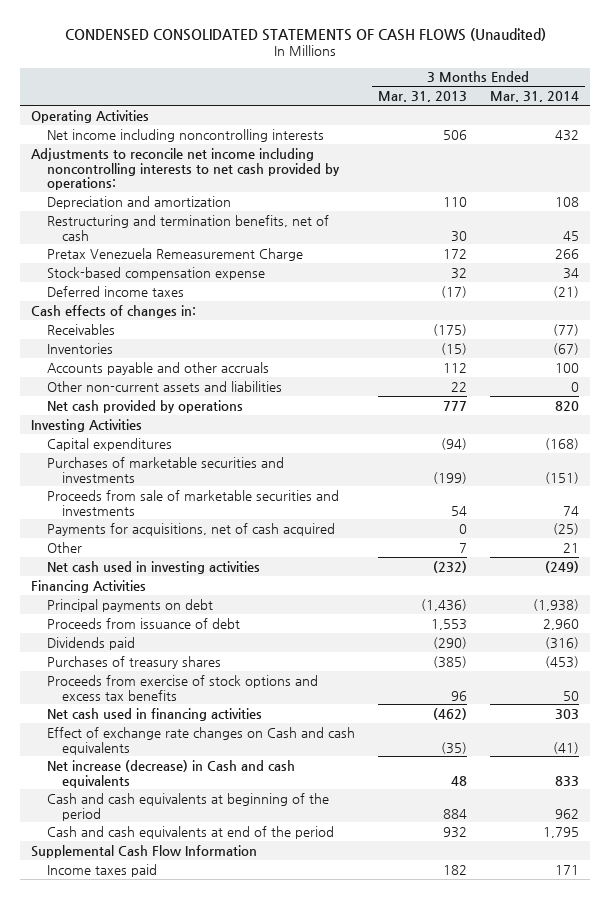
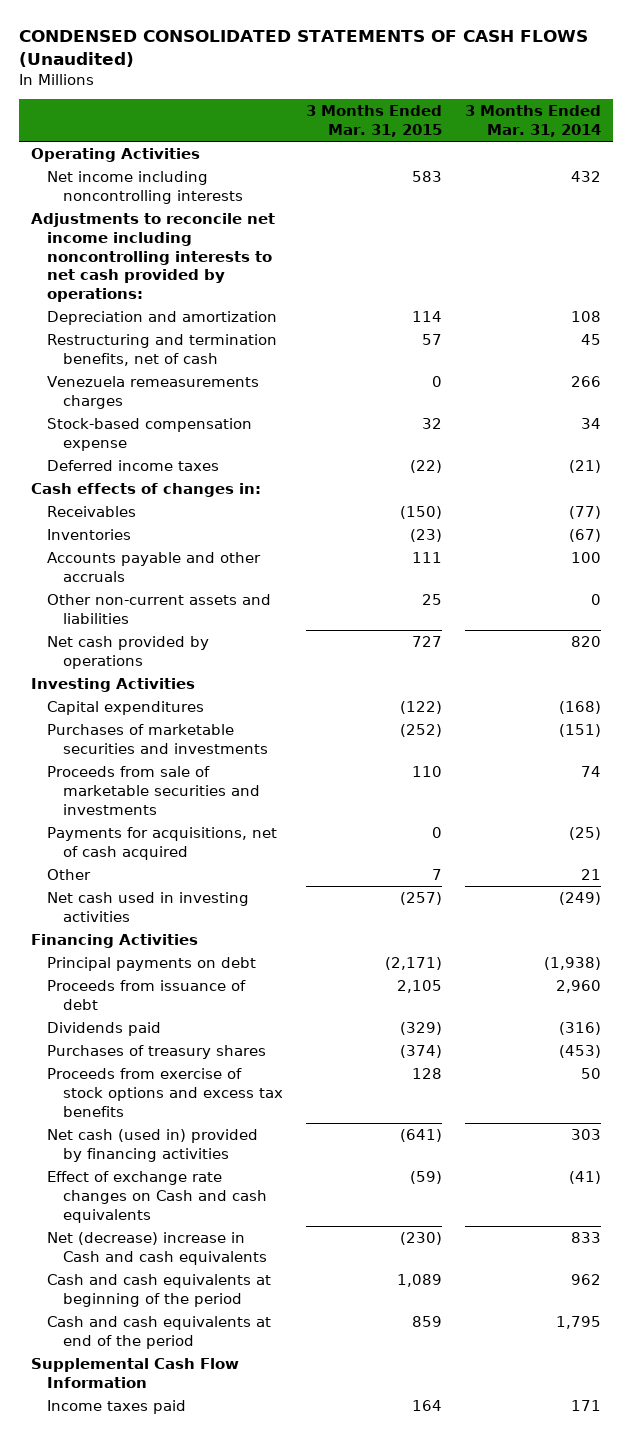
- | 3 Months Ended Mar. 31, 2013 | 3 Months Ended Mar. 31, 2014
+ | 3 Months Ended Mar. 31, 2015 | 3 Months Ended Mar. 31, 2014
- Pretax Venezuela Remeasurement Charge | 172 | 266
+ Venezuela remeasurements charges | 0 | 266
- Net cash used in financing activities | (462) | 303
+ Net cash (used in) provided by financing activities | (641) | 303
- Net increase (decrease) in Cash and cash equivalents | 48 | 833
+ Net (decrease) increase in Cash and cash equivalents | (230) | 833

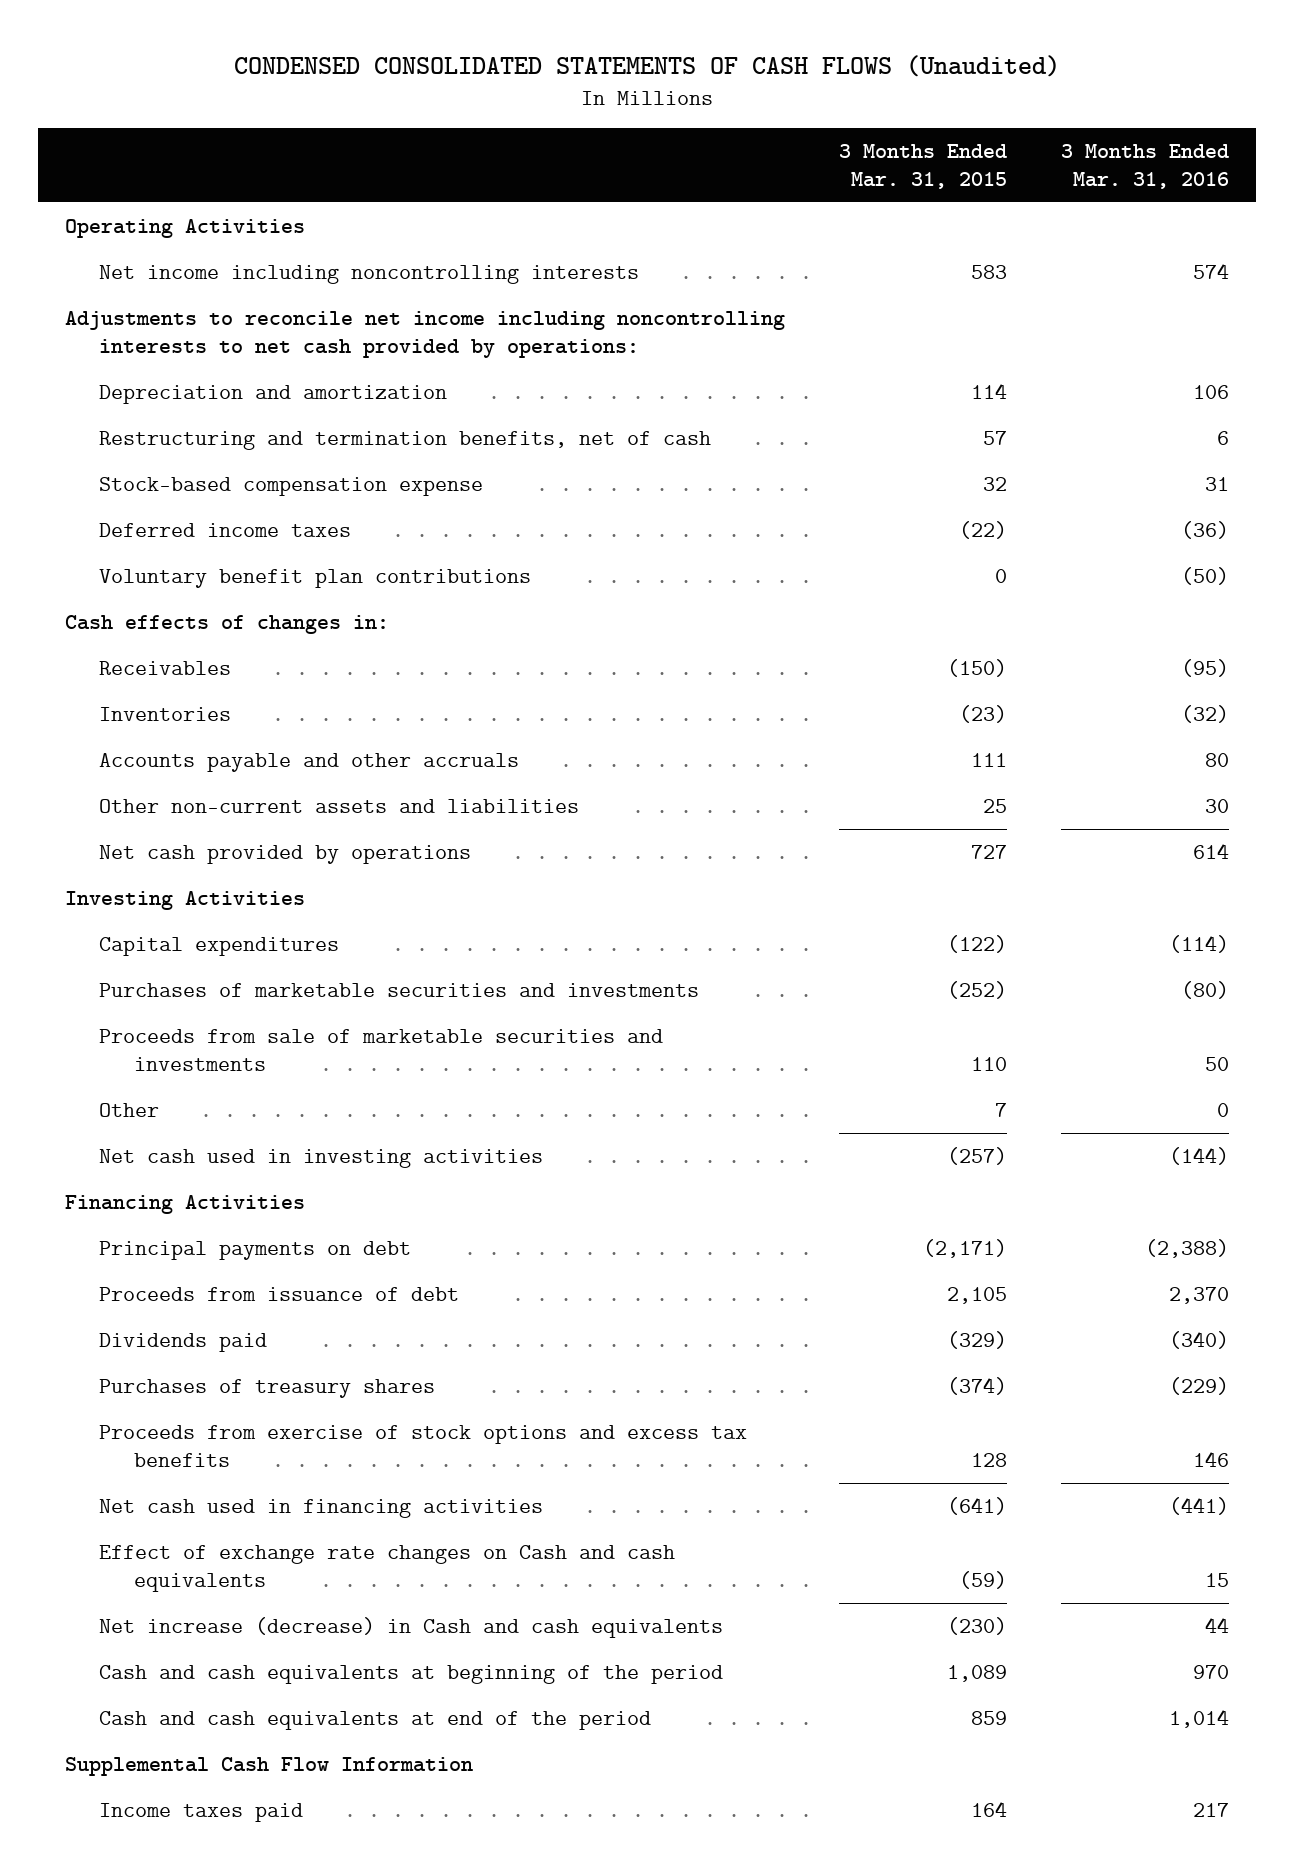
- | 3 Months Ended Mar. 31, 2015 | 3 Months Ended Mar. 31, 2014
+ | 3 Months Ended Mar. 31, 2015 | 3 Months Ended Mar. 31, 2016
- Venezuela remeasurements charges | 0 | 266
+ Voluntary benefit plan contributions | 0 | (50)
- Payments for acquisitions, net of cash acquired | 0 | (25)
- Net cash (used in) provided by financing activities | (641) | 303
+ Net cash used in financing activities | (641) | (441)
- Net (decrease) increase in Cash and cash equivalents | (230) | 833
+ Net increase (decrease) in Cash and cash equivalents | (230) | 44

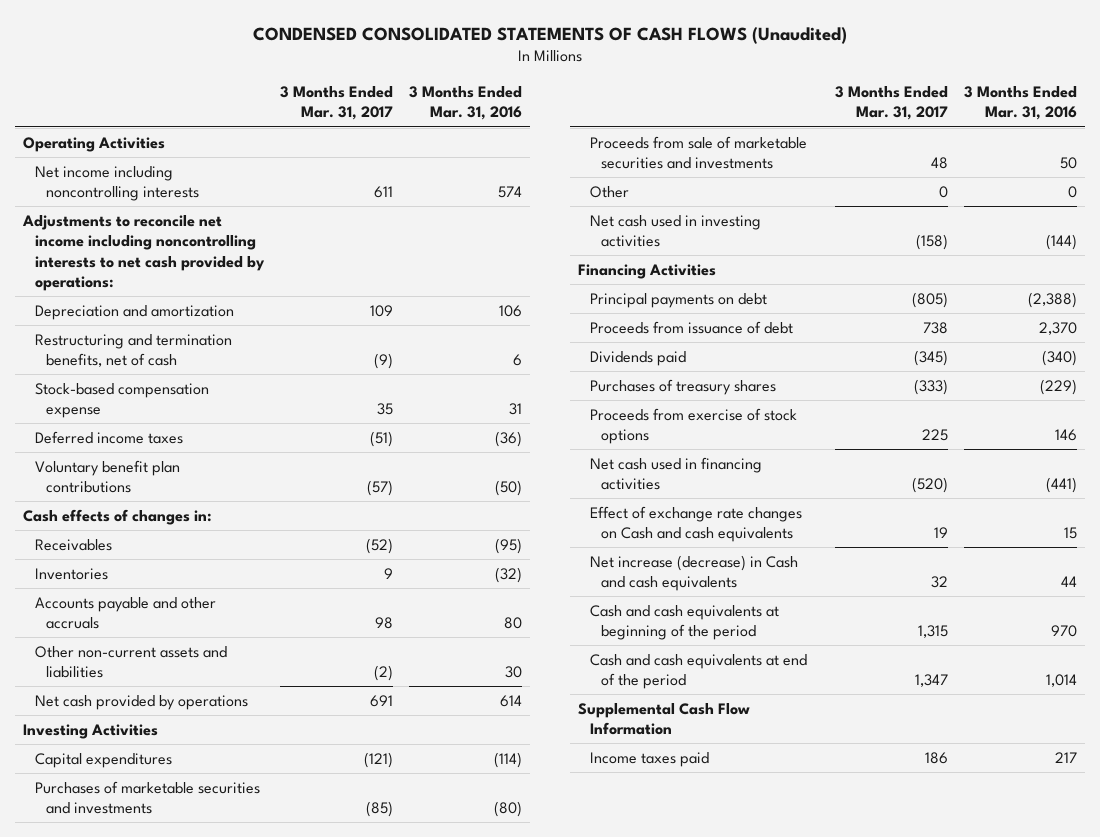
- | 3 Months Ended Mar. 31, 2015 | 3 Months Ended Mar. 31, 2016
+ | 3 Months Ended Mar. 31, 2017 | 3 Months Ended Mar. 31, 2016
- Proceeds from exercise of stock options and excess tax benefits | 128 | 146
+ Proceeds from exercise of stock options | 225 | 146

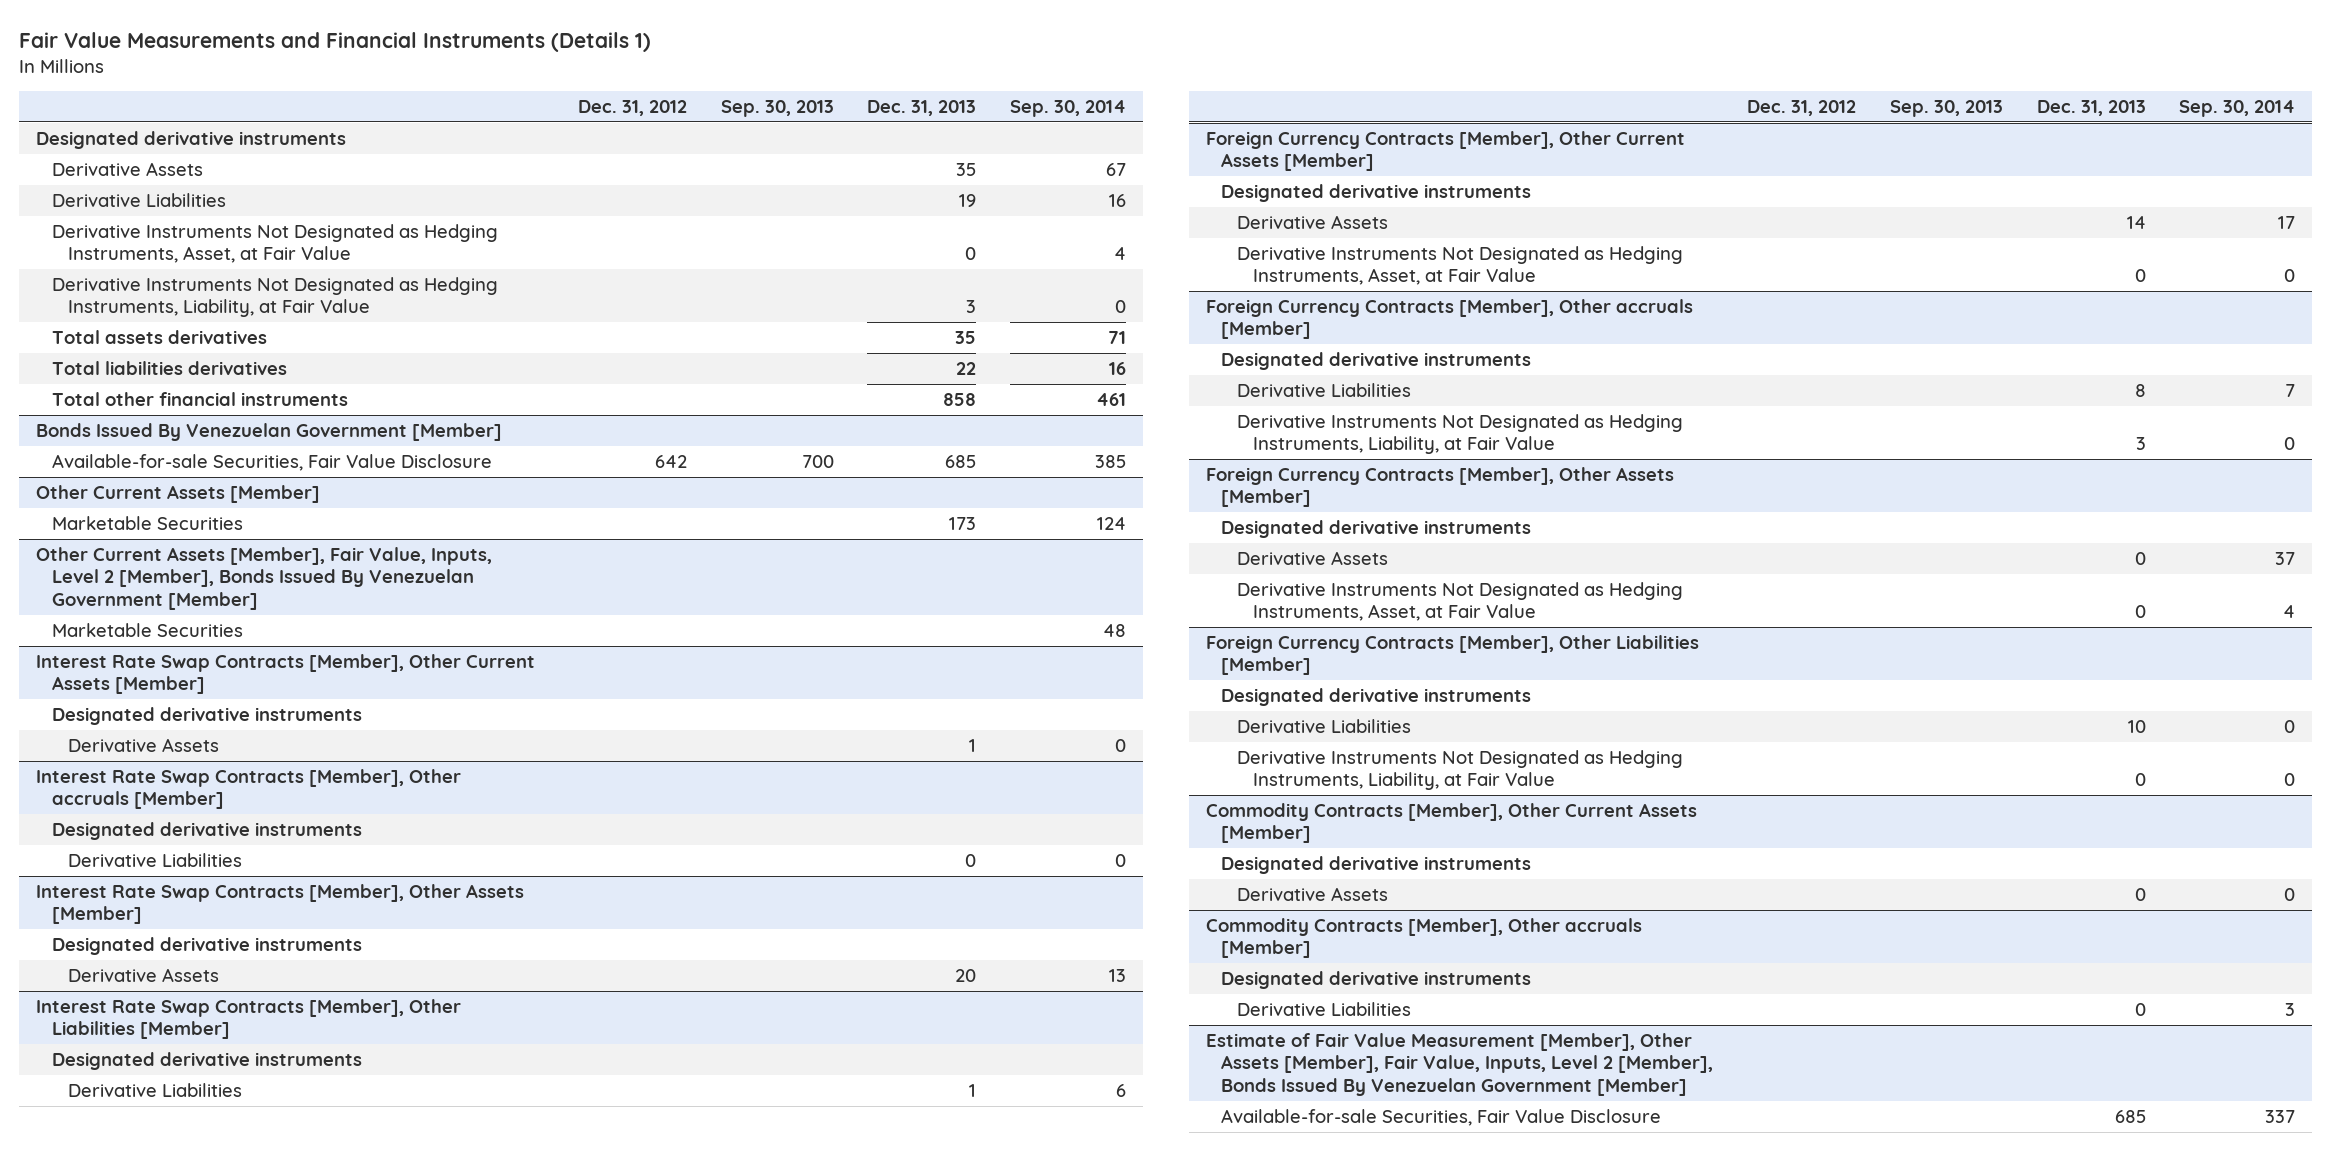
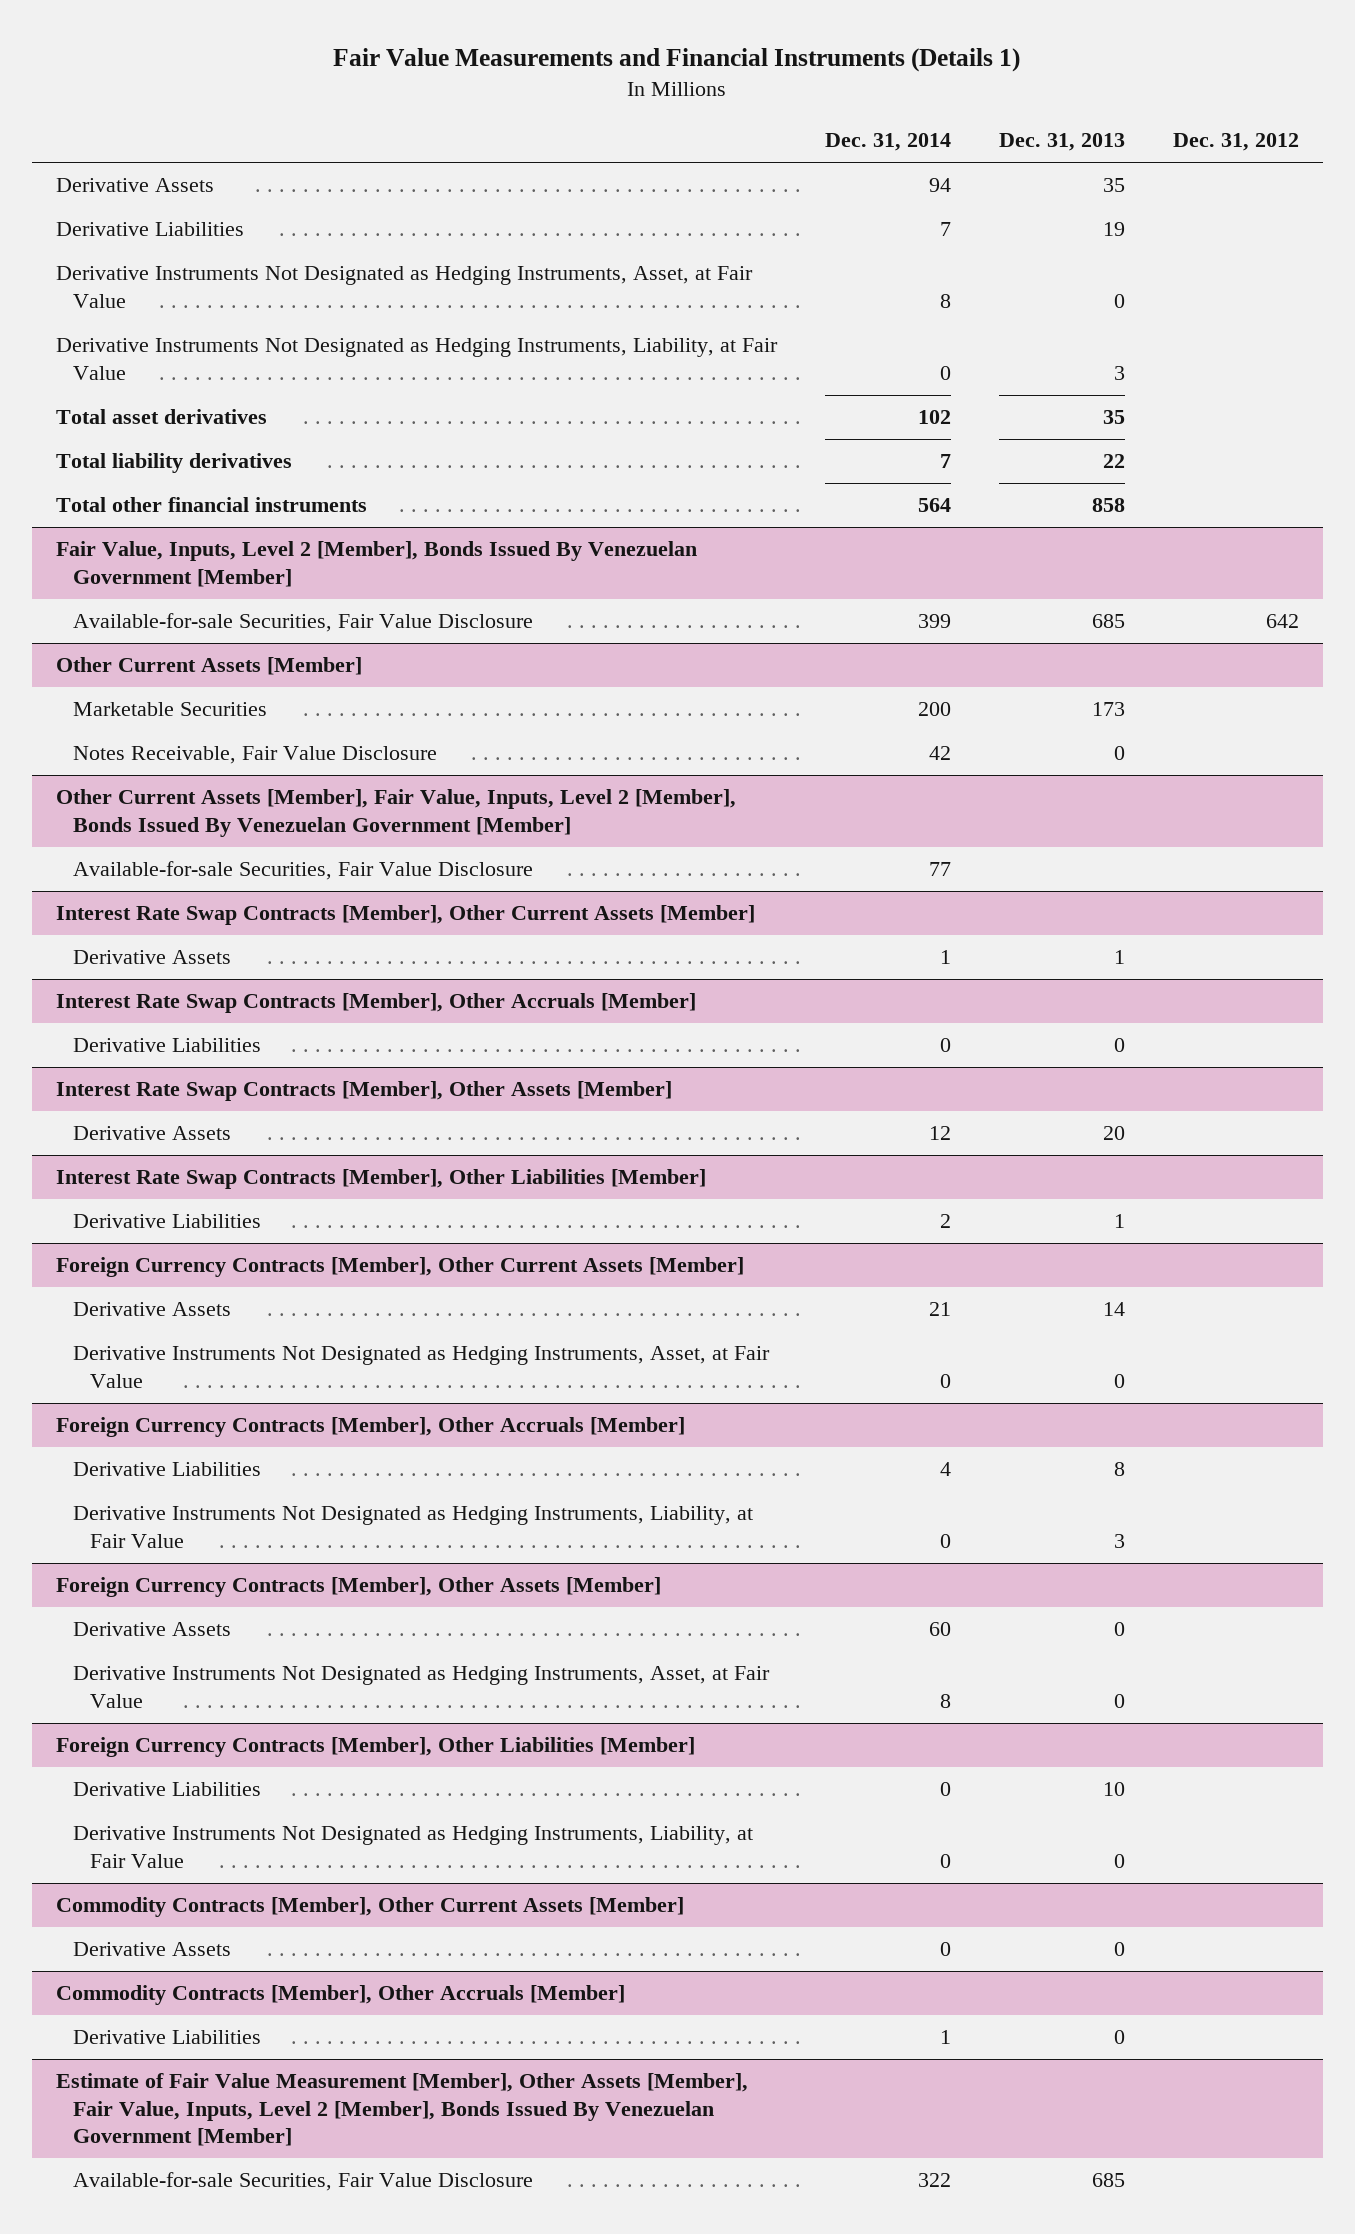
- | Dec. 31, 2012 | Sep. 30, 2013 | Dec. 31, 2013 | Sep. 30, 2014
+ | Dec. 31, 2014 | Dec. 31, 2013 | Dec. 31, 2012
- Designated derivative instruments
- Total assets derivatives | | | 35 | 71
- Total liabilities derivatives | | | 22 | 16
+ Total asset derivatives | 102 | 35 |
+ Total liability derivatives | 7 | 22 |
- Bonds Issued By Venezuelan Government [Member]
+ Fair Value, Inputs, Level 2 [Member], Bonds Issued By Venezuelan Government [Member]
@ Other Current Assets [Member]
+ Notes Receivable, Fair Value Disclosure | 42 | 0 |
@ Other Current Assets [Member], Fair Value, Inputs, Level 2 [Member], Bonds Issued By Venezuelan Government [Member]
- Marketable Securities | | | | 48
+ Available-for-sale Securities, Fair Value Disclosure | 77 | |
@ Interest Rate Swap Contracts [Member], Other Current Assets [Member]
- Designated derivative instruments
- Interest Rate Swap Contracts [Member], Other accruals [Member]
- Designated derivative instruments
+ Interest Rate Swap Contracts [Member], Other Accruals [Member]
@ Interest Rate Swap Contracts [Member], Other Assets [Member]
- Designated derivative instruments
@ Interest Rate Swap Contracts [Member], Other Liabilities [Member]
- Designated derivative instruments
@ Foreign Currency Contracts [Member], Other Current Assets [Member]
- Designated derivative instruments
- Foreign Currency Contracts [Member], Other accruals [Member]
- Designated derivative instruments
+ Foreign Currency Contracts [Member], Other Accruals [Member]
@ Foreign Currency Contracts [Member], Other Assets [Member]
- Designated derivative instruments
@ Foreign Currency Contracts [Member], Other Liabilities [Member]
- Designated derivative instruments
@ Commodity Contracts [Member], Other Current Assets [Member]
- Designated derivative instruments
- Commodity Contracts [Member], Other accruals [Member]
- Designated derivative instruments
+ Commodity Contracts [Member], Other Accruals [Member]

